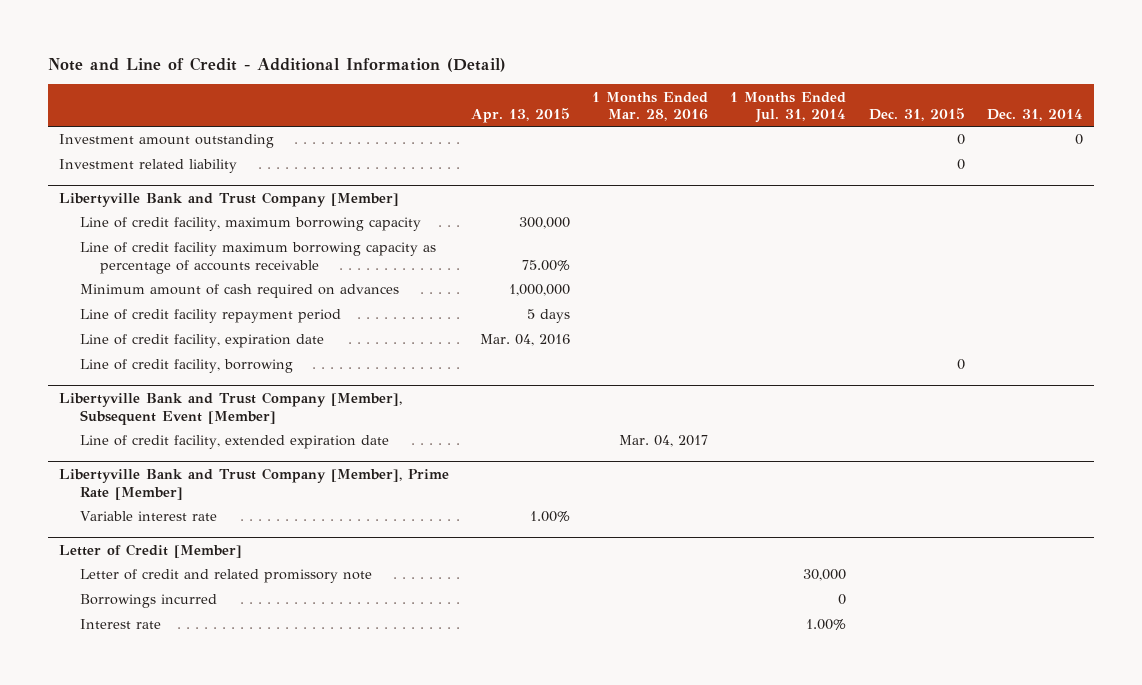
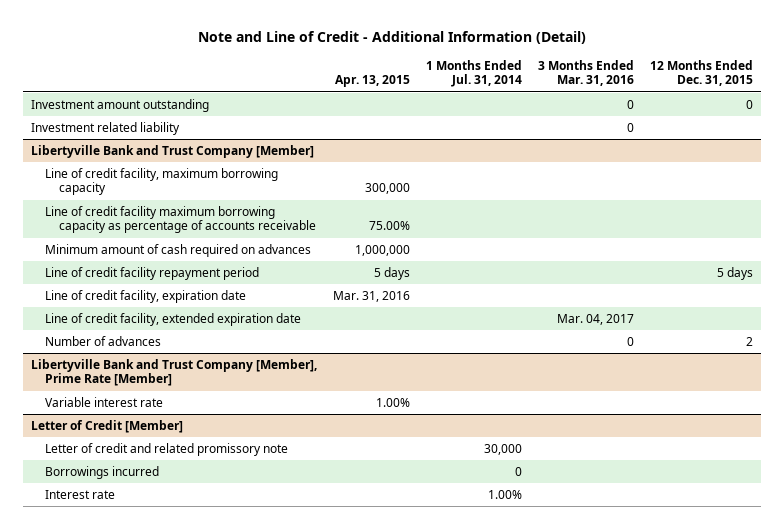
- | Apr. 13, 2015 | 1 Months Ended Mar. 28, 2016 | 1 Months Ended Jul. 31, 2014 | Dec. 31, 2015 | Dec. 31, 2014
+ | Apr. 13, 2015 | 1 Months Ended Jul. 31, 2014 | 3 Months Ended Mar. 31, 2016 | 12 Months Ended Dec. 31, 2015
@ Libertyville Bank and Trust Company [Member]
- Line of credit facility, expiration date | Mar. 04, 2016 | | | |
- Line of credit facility, borrowing | | | | 0 |
- Libertyville Bank and Trust Company [Member], Subsequent Event [Member]
- Line of credit facility, extended expiration date | | Mar. 04, 2017 | | |
@ Libertyville Bank and Trust Company [Member]
+ Line of credit facility, expiration date | Mar. 31, 2016 | | |
+ Line of credit facility, extended expiration date | | | Mar. 04, 2017 |
+ Number of advances | | | 0 | 2

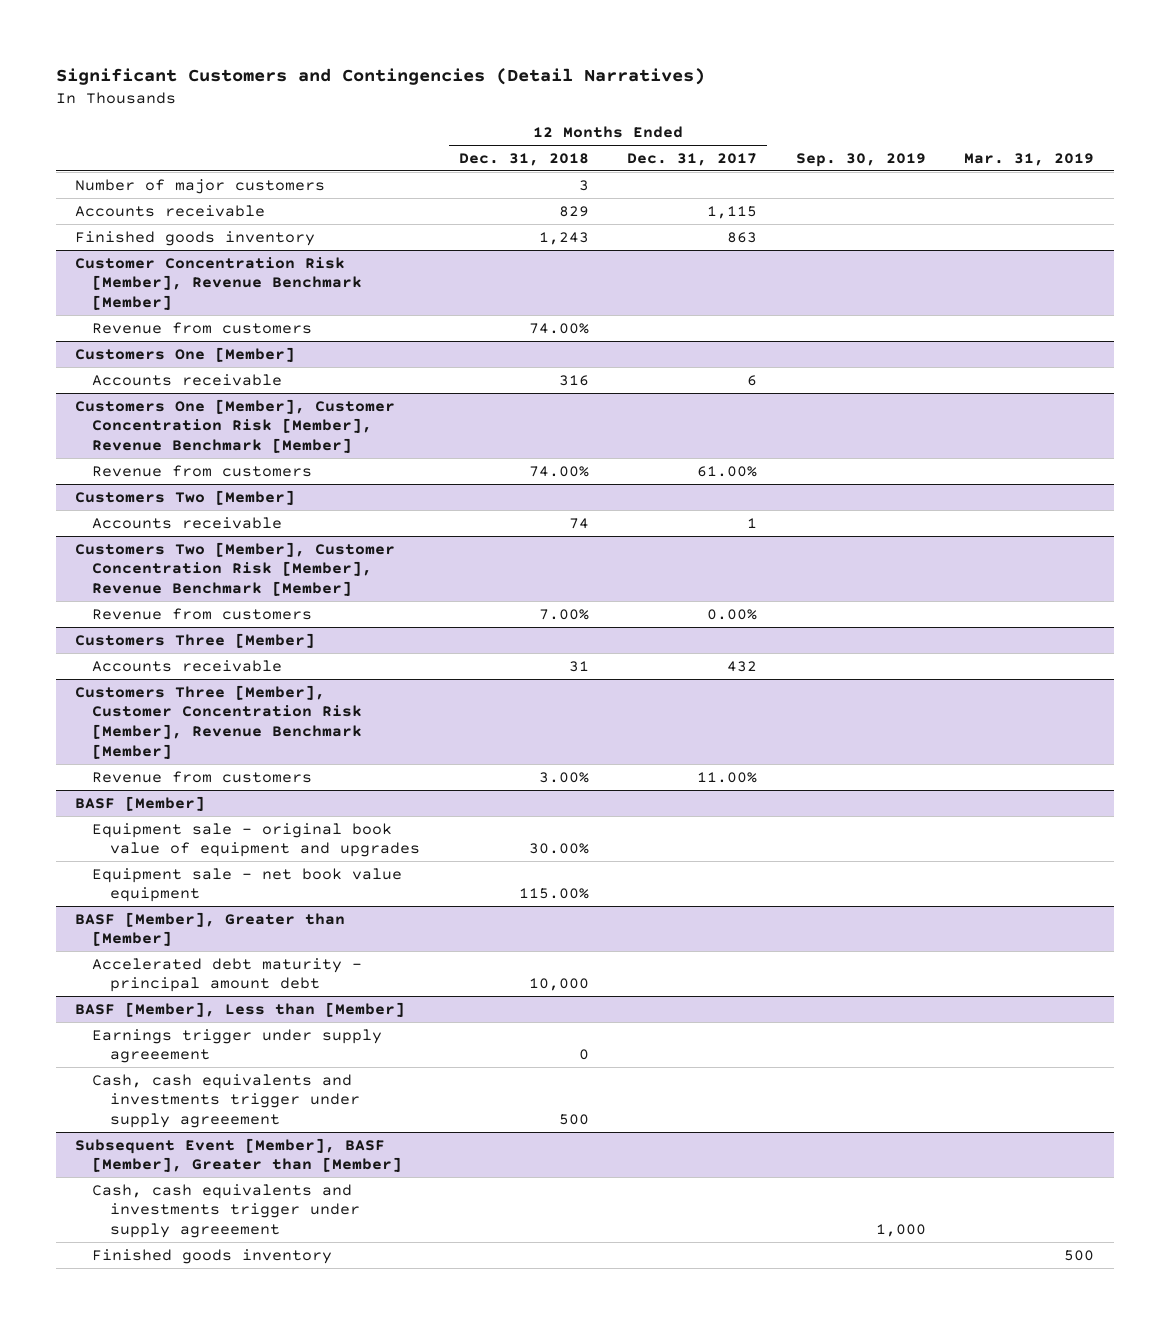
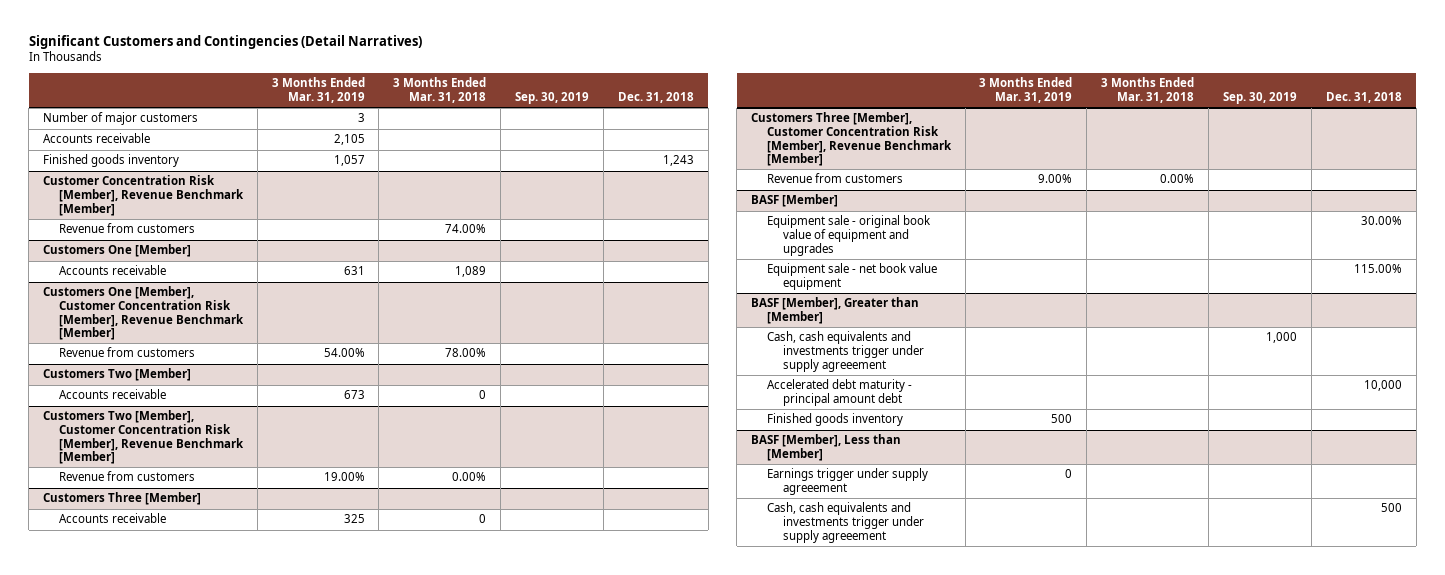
- | 12 Months Ended Dec. 31, 2018 | 12 Months Ended Dec. 31, 2017 | Sep. 30, 2019 | Mar. 31, 2019
+ | 3 Months Ended Mar. 31, 2019 | 3 Months Ended Mar. 31, 2018 | Sep. 30, 2019 | Dec. 31, 2018
@ BASF [Member], Greater than [Member]
+ Cash, cash equivalents and investments trigger under supply agreeement | | | 1,000 |
+ Finished goods inventory | 500 | | |
- Subsequent Event [Member], BASF [Member], Greater than [Member]
- Cash, cash equivalents and investments trigger under supply agreeement | | | 1,000 |
- Finished goods inventory | | | | 500

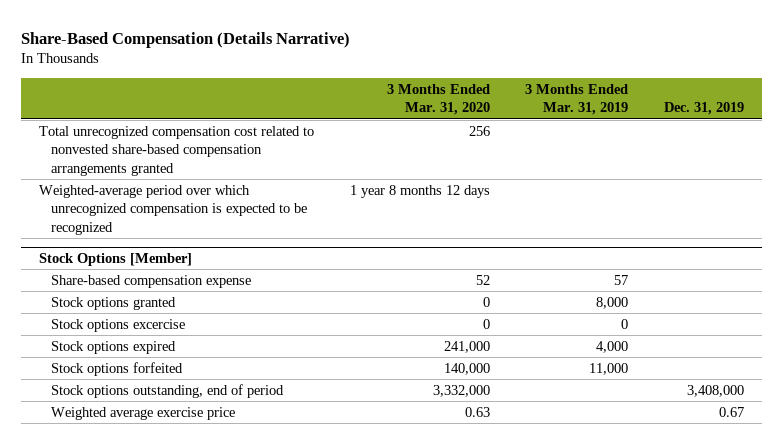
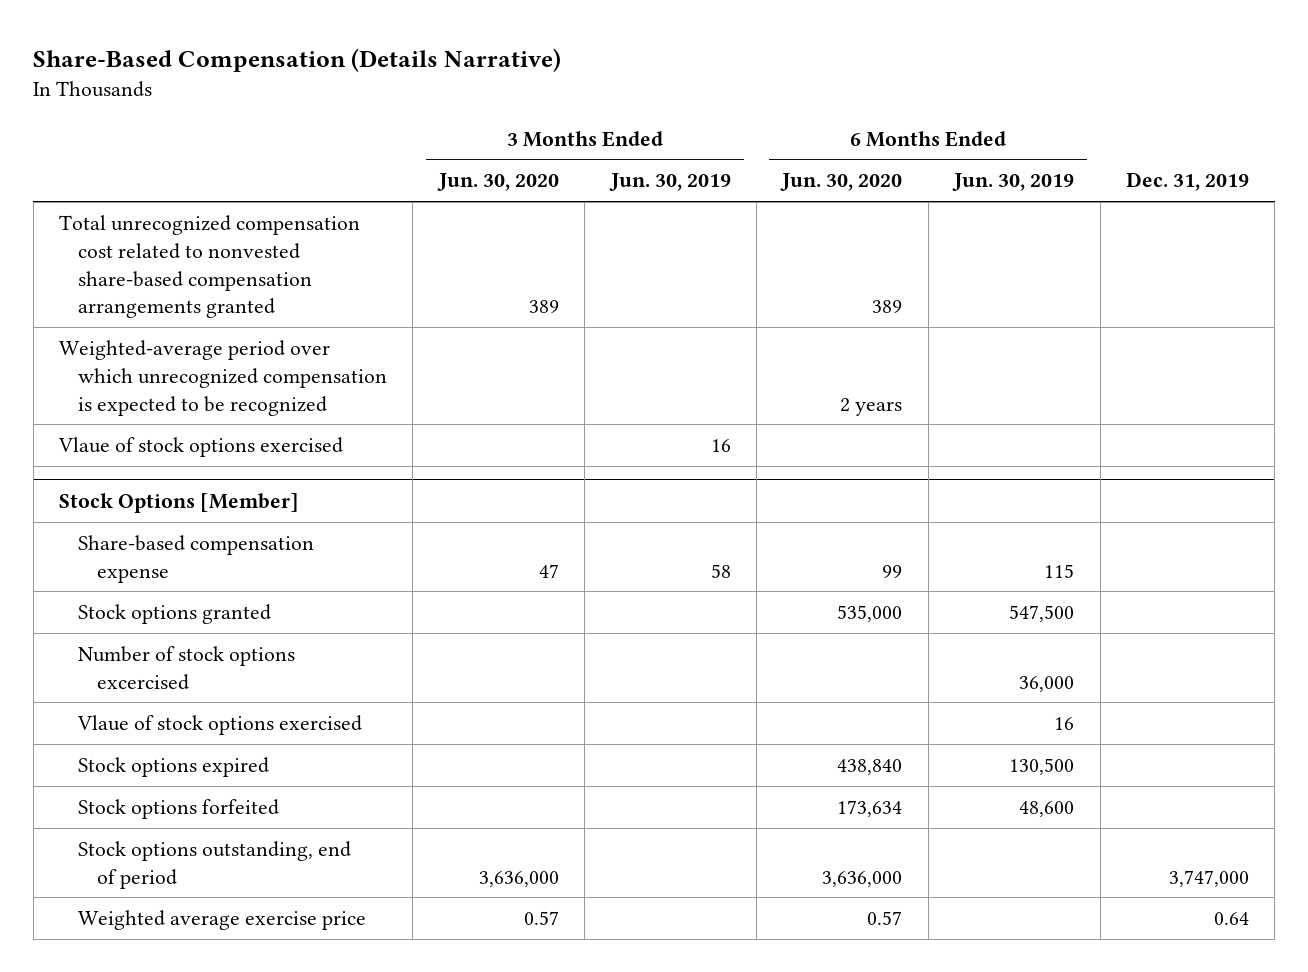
- | 3 Months Ended Mar. 31, 2020 | 3 Months Ended Mar. 31, 2019 | Dec. 31, 2019
+ | 3 Months Ended Jun. 30, 2020 | 3 Months Ended Jun. 30, 2019 | 6 Months Ended Jun. 30, 2020 | 6 Months Ended Jun. 30, 2019 | Dec. 31, 2019
+ Vlaue of stock options exercised | | 16 | | |
@ Stock Options [Member]
- Stock options excercise | 0 | 0 |
+ Number of stock options excercised | | | | 36,000 |
+ Vlaue of stock options exercised | | | | 16 |
- Stock options outstanding, end of period | 3,332,000 | | 3,408,000
- Weighted average exercise price | 0.63 | | 0.67
+ Stock options outstanding, end of period | 3,636,000 | | 3,636,000 | | 3,747,000
+ Weighted average exercise price | 0.57 | | 0.57 | | 0.64

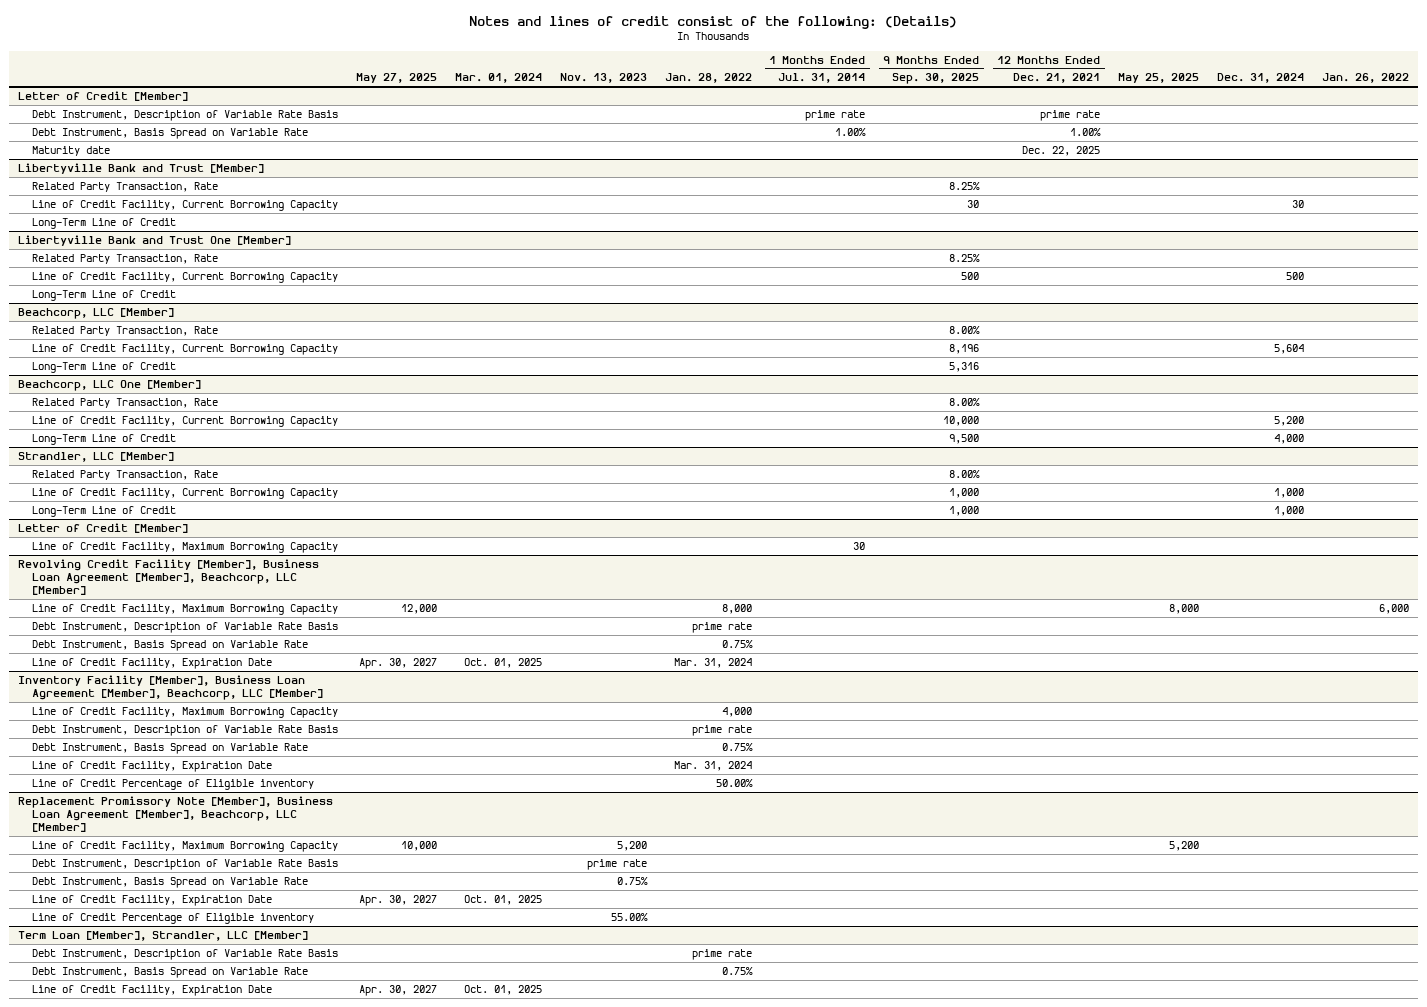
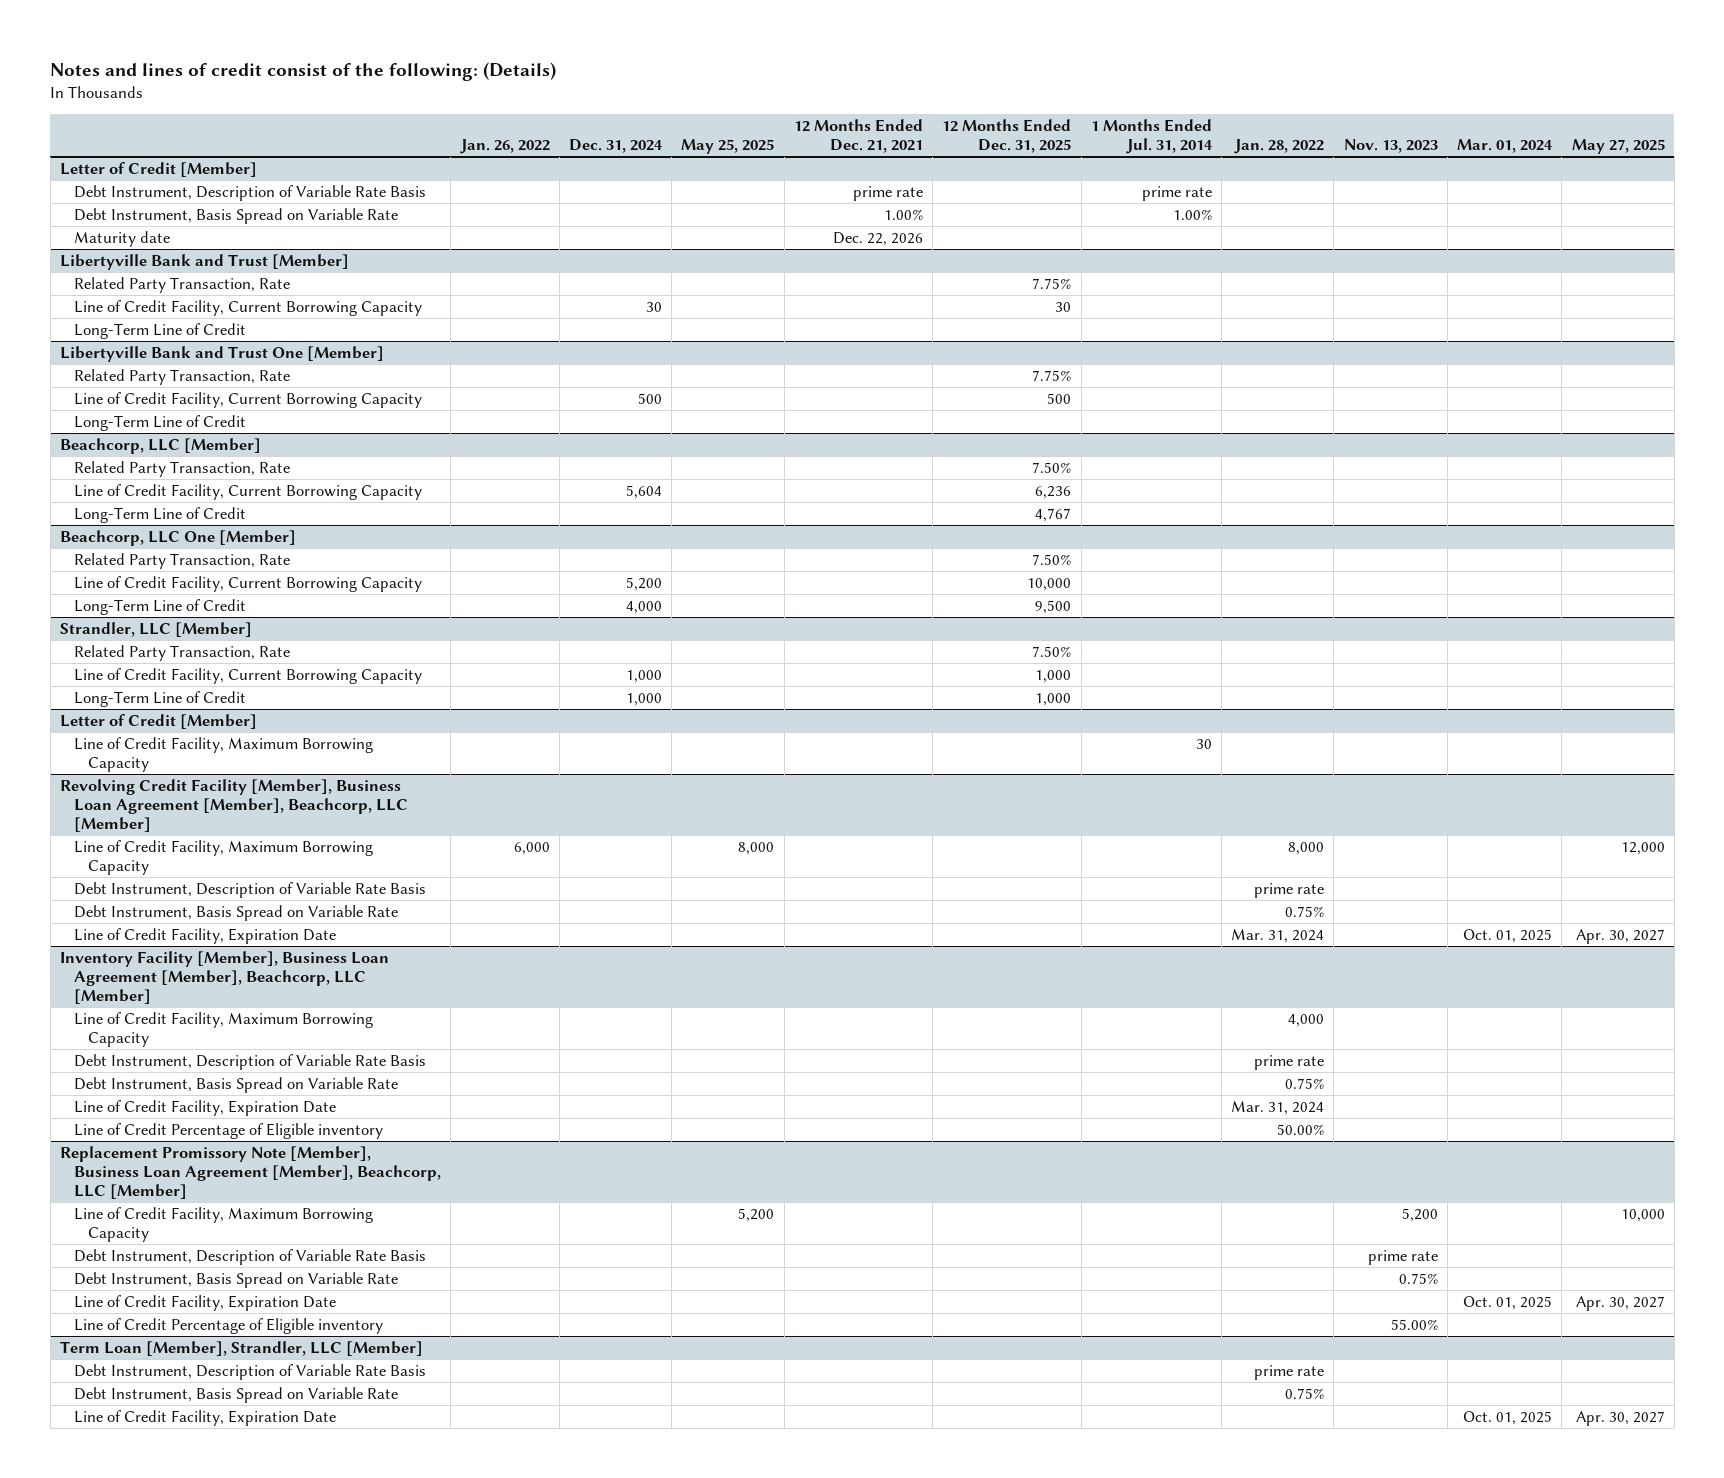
- | May 27, 2025 | Mar. 01, 2024 | Nov. 13, 2023 | Jan. 28, 2022 | 1 Months Ended Jul. 31, 2014 | 9 Months Ended Sep. 30, 2025 | 12 Months Ended Dec. 21, 2021 | May 25, 2025 | Dec. 31, 2024 | Jan. 26, 2022
+ | Jan. 26, 2022 | Dec. 31, 2024 | May 25, 2025 | 12 Months Ended Dec. 21, 2021 | 12 Months Ended Dec. 31, 2025 | 1 Months Ended Jul. 31, 2014 | Jan. 28, 2022 | Nov. 13, 2023 | Mar. 01, 2024 | May 27, 2025
@ Letter of Credit [Member]
- Maturity date | | | | | | | Dec. 22, 2025 | | |
+ Maturity date | | | | Dec. 22, 2026 | | | | | |

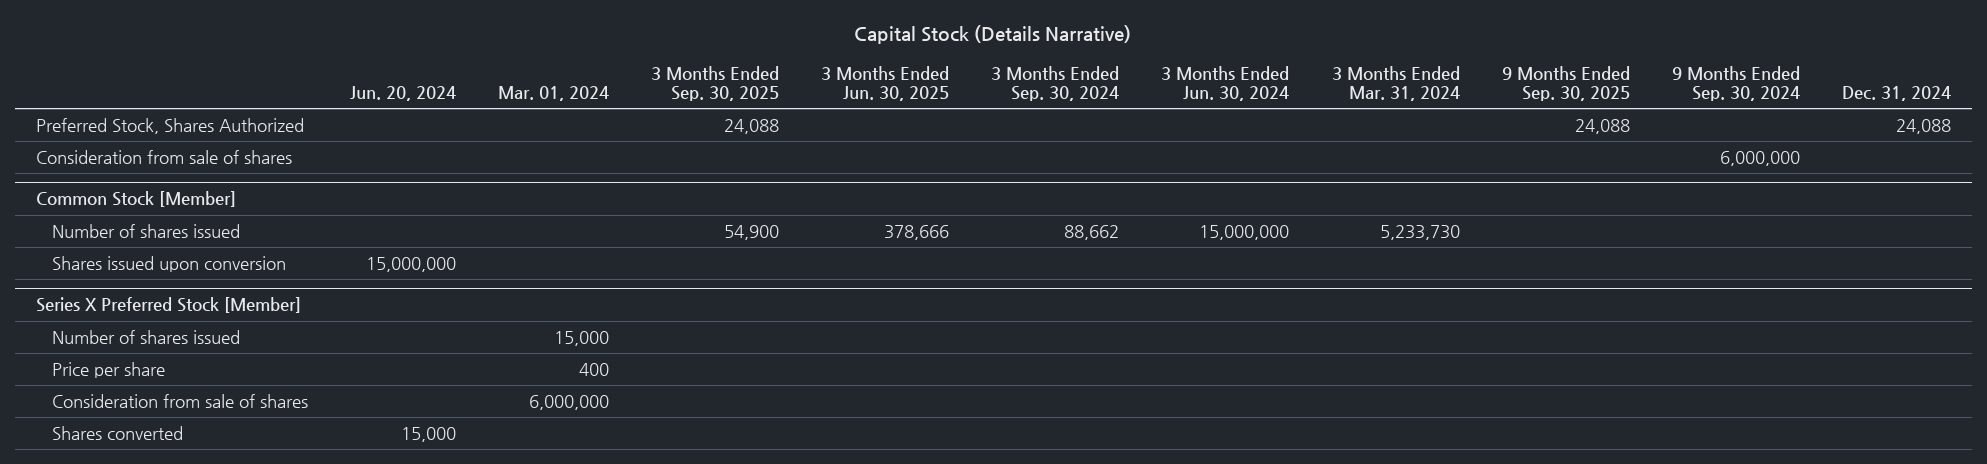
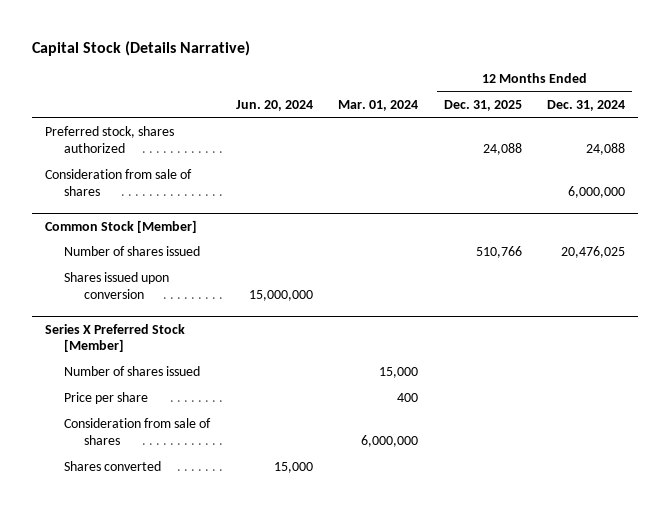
- | Jun. 20, 2024 | Mar. 01, 2024 | 3 Months Ended Sep. 30, 2025 | 3 Months Ended Jun. 30, 2025 | 3 Months Ended Sep. 30, 2024 | 3 Months Ended Jun. 30, 2024 | 3 Months Ended Mar. 31, 2024 | 9 Months Ended Sep. 30, 2025 | 9 Months Ended Sep. 30, 2024 | Dec. 31, 2024
+ | Jun. 20, 2024 | Mar. 01, 2024 | 12 Months Ended Dec. 31, 2025 | 12 Months Ended Dec. 31, 2024
- Preferred Stock, Shares Authorized | | | 24,088 | | | | | 24,088 | | 24,088
+ Preferred stock, shares authorized | | | 24,088 | 24,088

